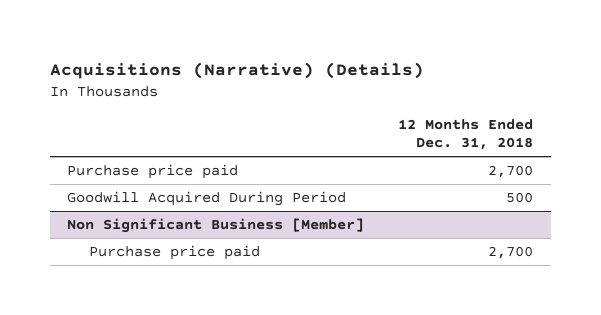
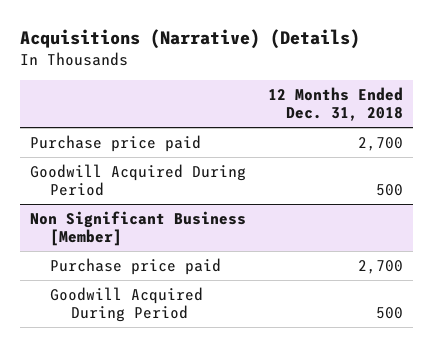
@ Non Significant Business [Member]
+ Goodwill Acquired During Period | 500

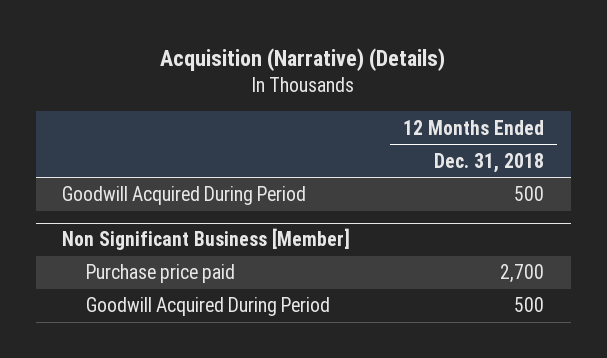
- Acquisitions (Narrative) (Details)
+ Acquisition (Narrative) (Details)
- Purchase price paid | 2,700

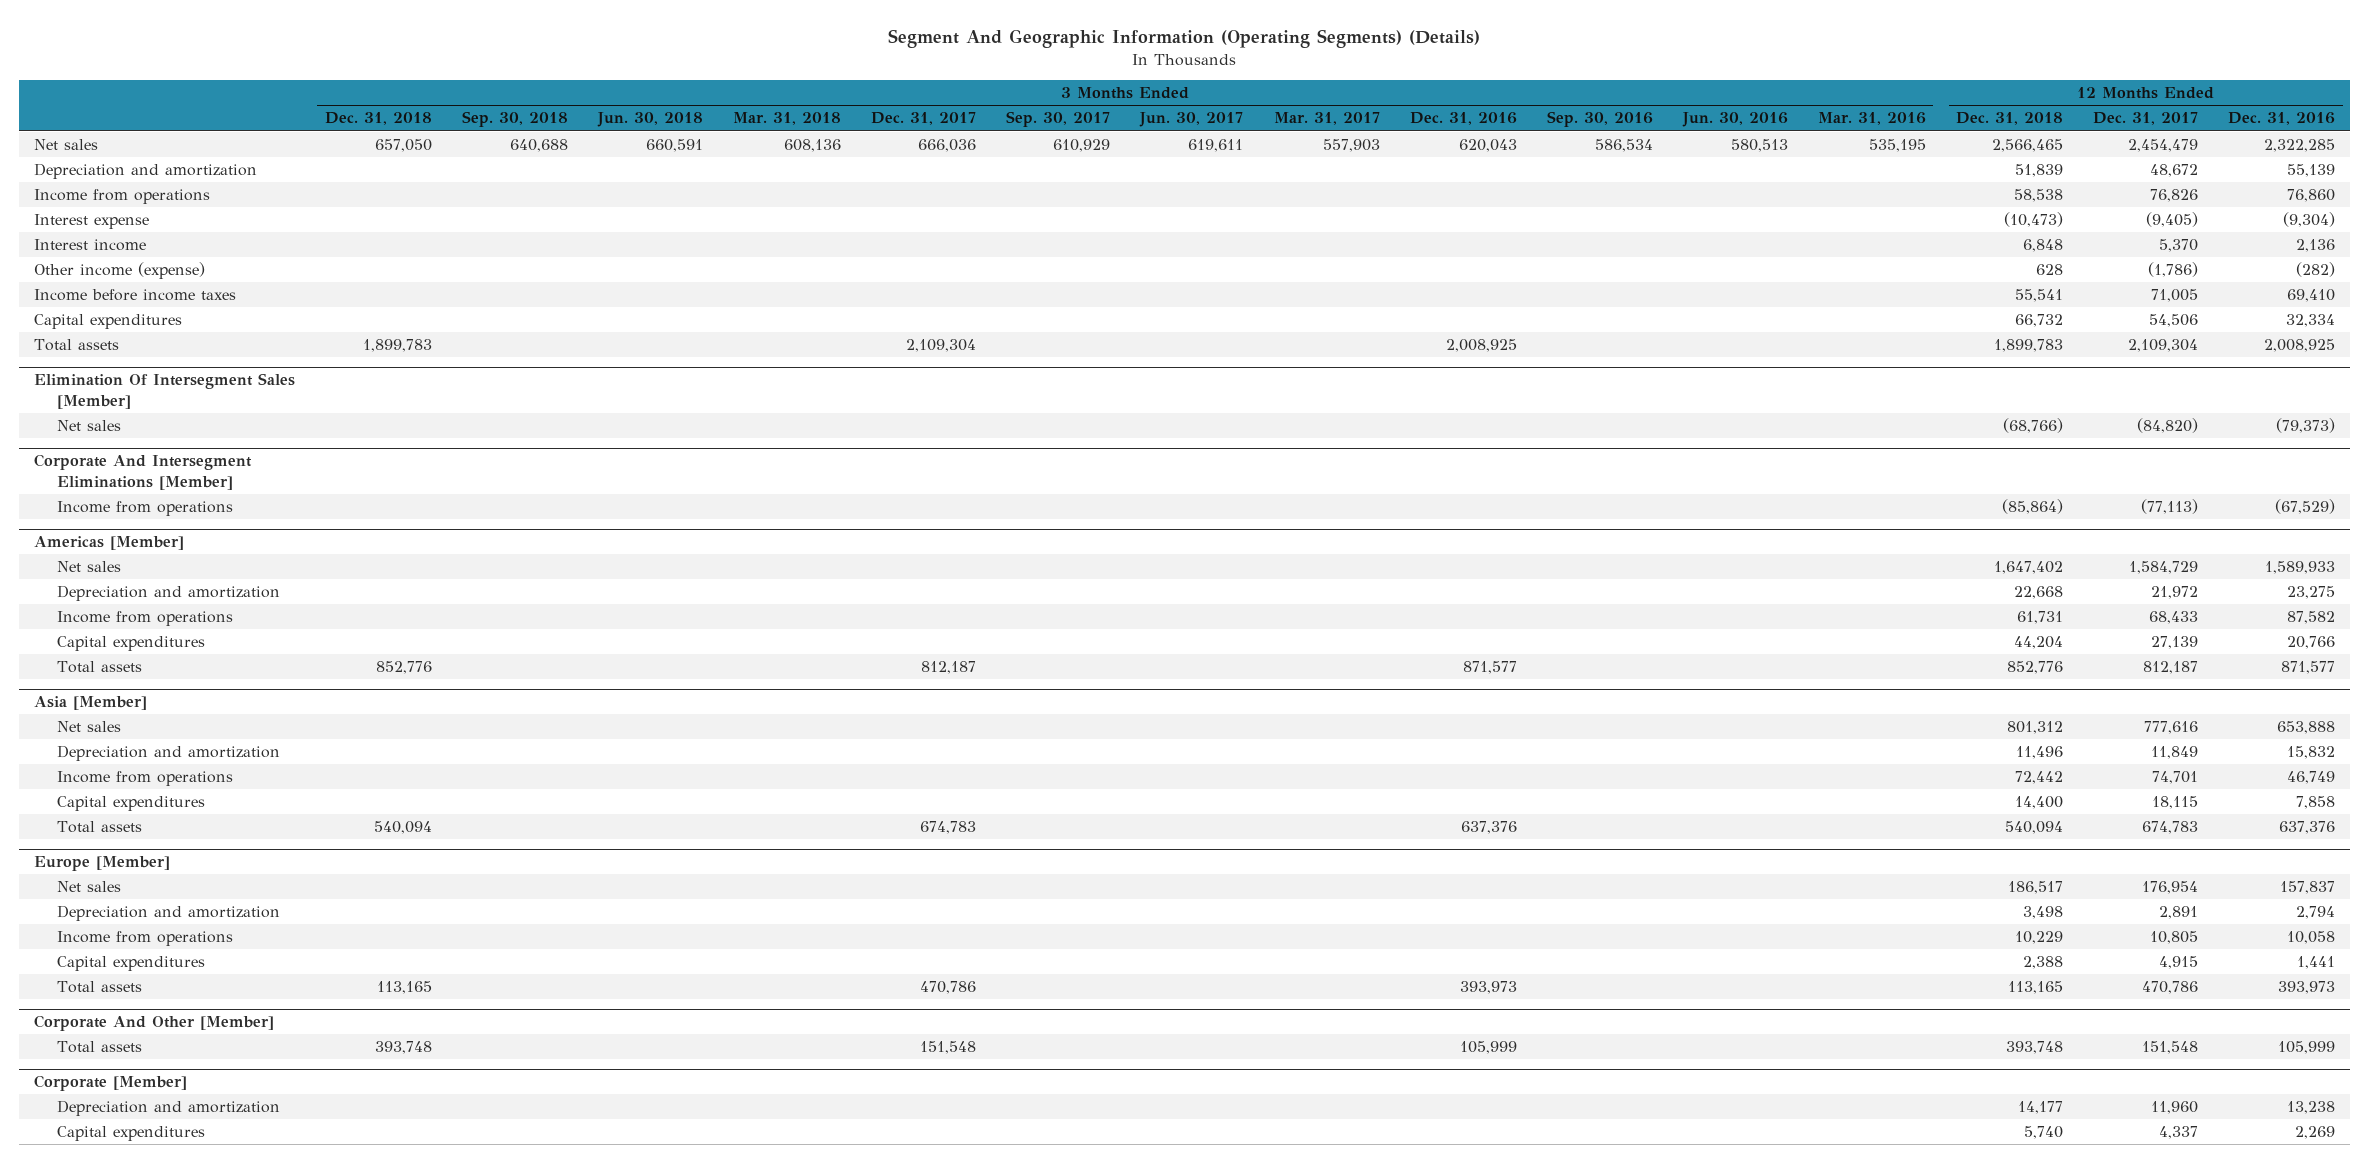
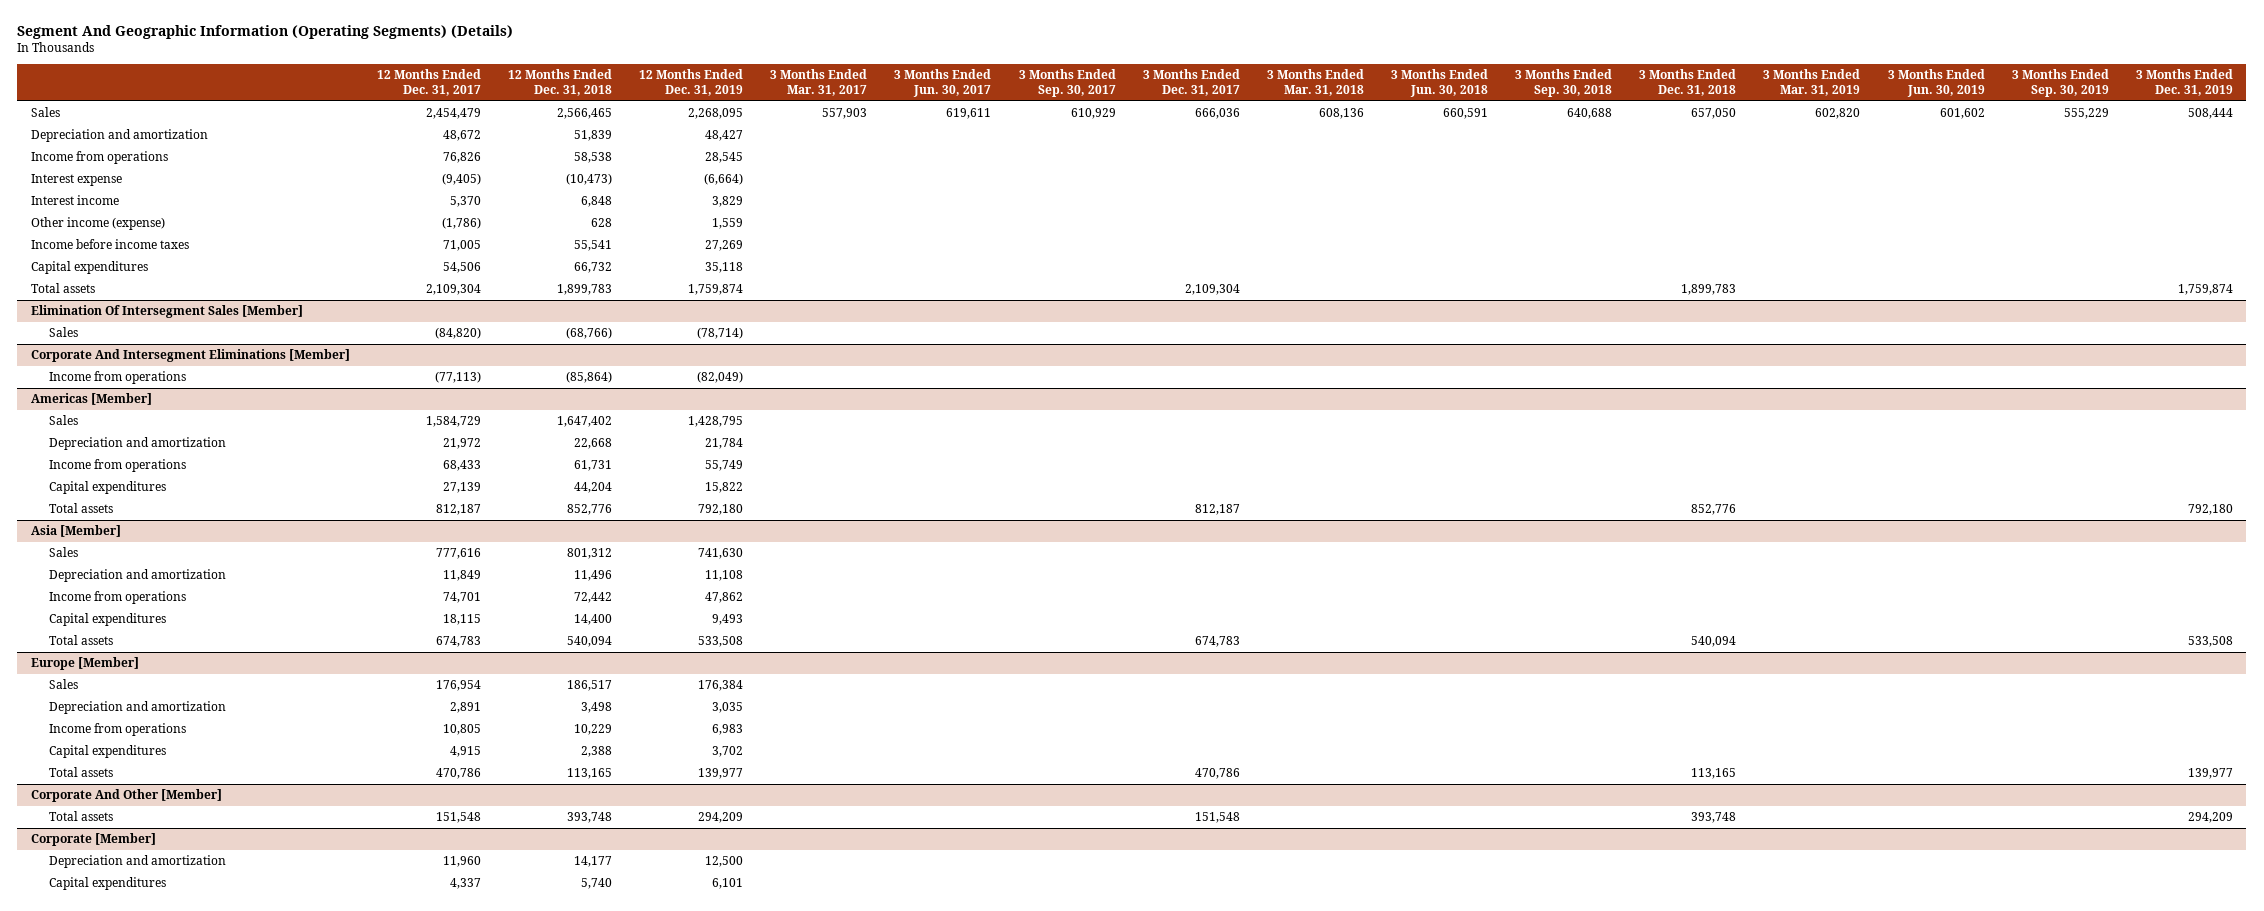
- | 3 Months Ended Dec. 31, 2018 | 3 Months Ended Sep. 30, 2018 | 3 Months Ended Jun. 30, 2018 | 3 Months Ended Mar. 31, 2018 | 3 Months Ended Dec. 31, 2017 | 3 Months Ended Sep. 30, 2017 | 3 Months Ended Jun. 30, 2017 | 3 Months Ended Mar. 31, 2017 | 3 Months Ended Dec. 31, 2016 | 3 Months Ended Sep. 30, 2016 | 3 Months Ended Jun. 30, 2016 | 3 Months Ended Mar. 31, 2016 | 12 Months Ended Dec. 31, 2018 | 12 Months Ended Dec. 31, 2017 | 12 Months Ended Dec. 31, 2016
+ | 12 Months Ended Dec. 31, 2017 | 12 Months Ended Dec. 31, 2018 | 12 Months Ended Dec. 31, 2019 | 3 Months Ended Mar. 31, 2017 | 3 Months Ended Jun. 30, 2017 | 3 Months Ended Sep. 30, 2017 | 3 Months Ended Dec. 31, 2017 | 3 Months Ended Mar. 31, 2018 | 3 Months Ended Jun. 30, 2018 | 3 Months Ended Sep. 30, 2018 | 3 Months Ended Dec. 31, 2018 | 3 Months Ended Mar. 31, 2019 | 3 Months Ended Jun. 30, 2019 | 3 Months Ended Sep. 30, 2019 | 3 Months Ended Dec. 31, 2019
- Net sales | 657,050 | 640,688 | 660,591 | 608,136 | 666,036 | 610,929 | 619,611 | 557,903 | 620,043 | 586,534 | 580,513 | 535,195 | 2,566,465 | 2,454,479 | 2,322,285
+ Sales | 2,454,479 | 2,566,465 | 2,268,095 | 557,903 | 619,611 | 610,929 | 666,036 | 608,136 | 660,591 | 640,688 | 657,050 | 602,820 | 601,602 | 555,229 | 508,444
@ Elimination Of Intersegment Sales [Member]
- Net sales | | | | | | | | | | | | | (68,766) | (84,820) | (79,373)
+ Sales | (84,820) | (68,766) | (78,714) | | | | | | | | | | | |
@ Americas [Member]
- Net sales | | | | | | | | | | | | | 1,647,402 | 1,584,729 | 1,589,933
+ Sales | 1,584,729 | 1,647,402 | 1,428,795 | | | | | | | | | | | |
@ Asia [Member]
- Net sales | | | | | | | | | | | | | 801,312 | 777,616 | 653,888
+ Sales | 777,616 | 801,312 | 741,630 | | | | | | | | | | | |
@ Europe [Member]
- Net sales | | | | | | | | | | | | | 186,517 | 176,954 | 157,837
+ Sales | 176,954 | 186,517 | 176,384 | | | | | | | | | | | |

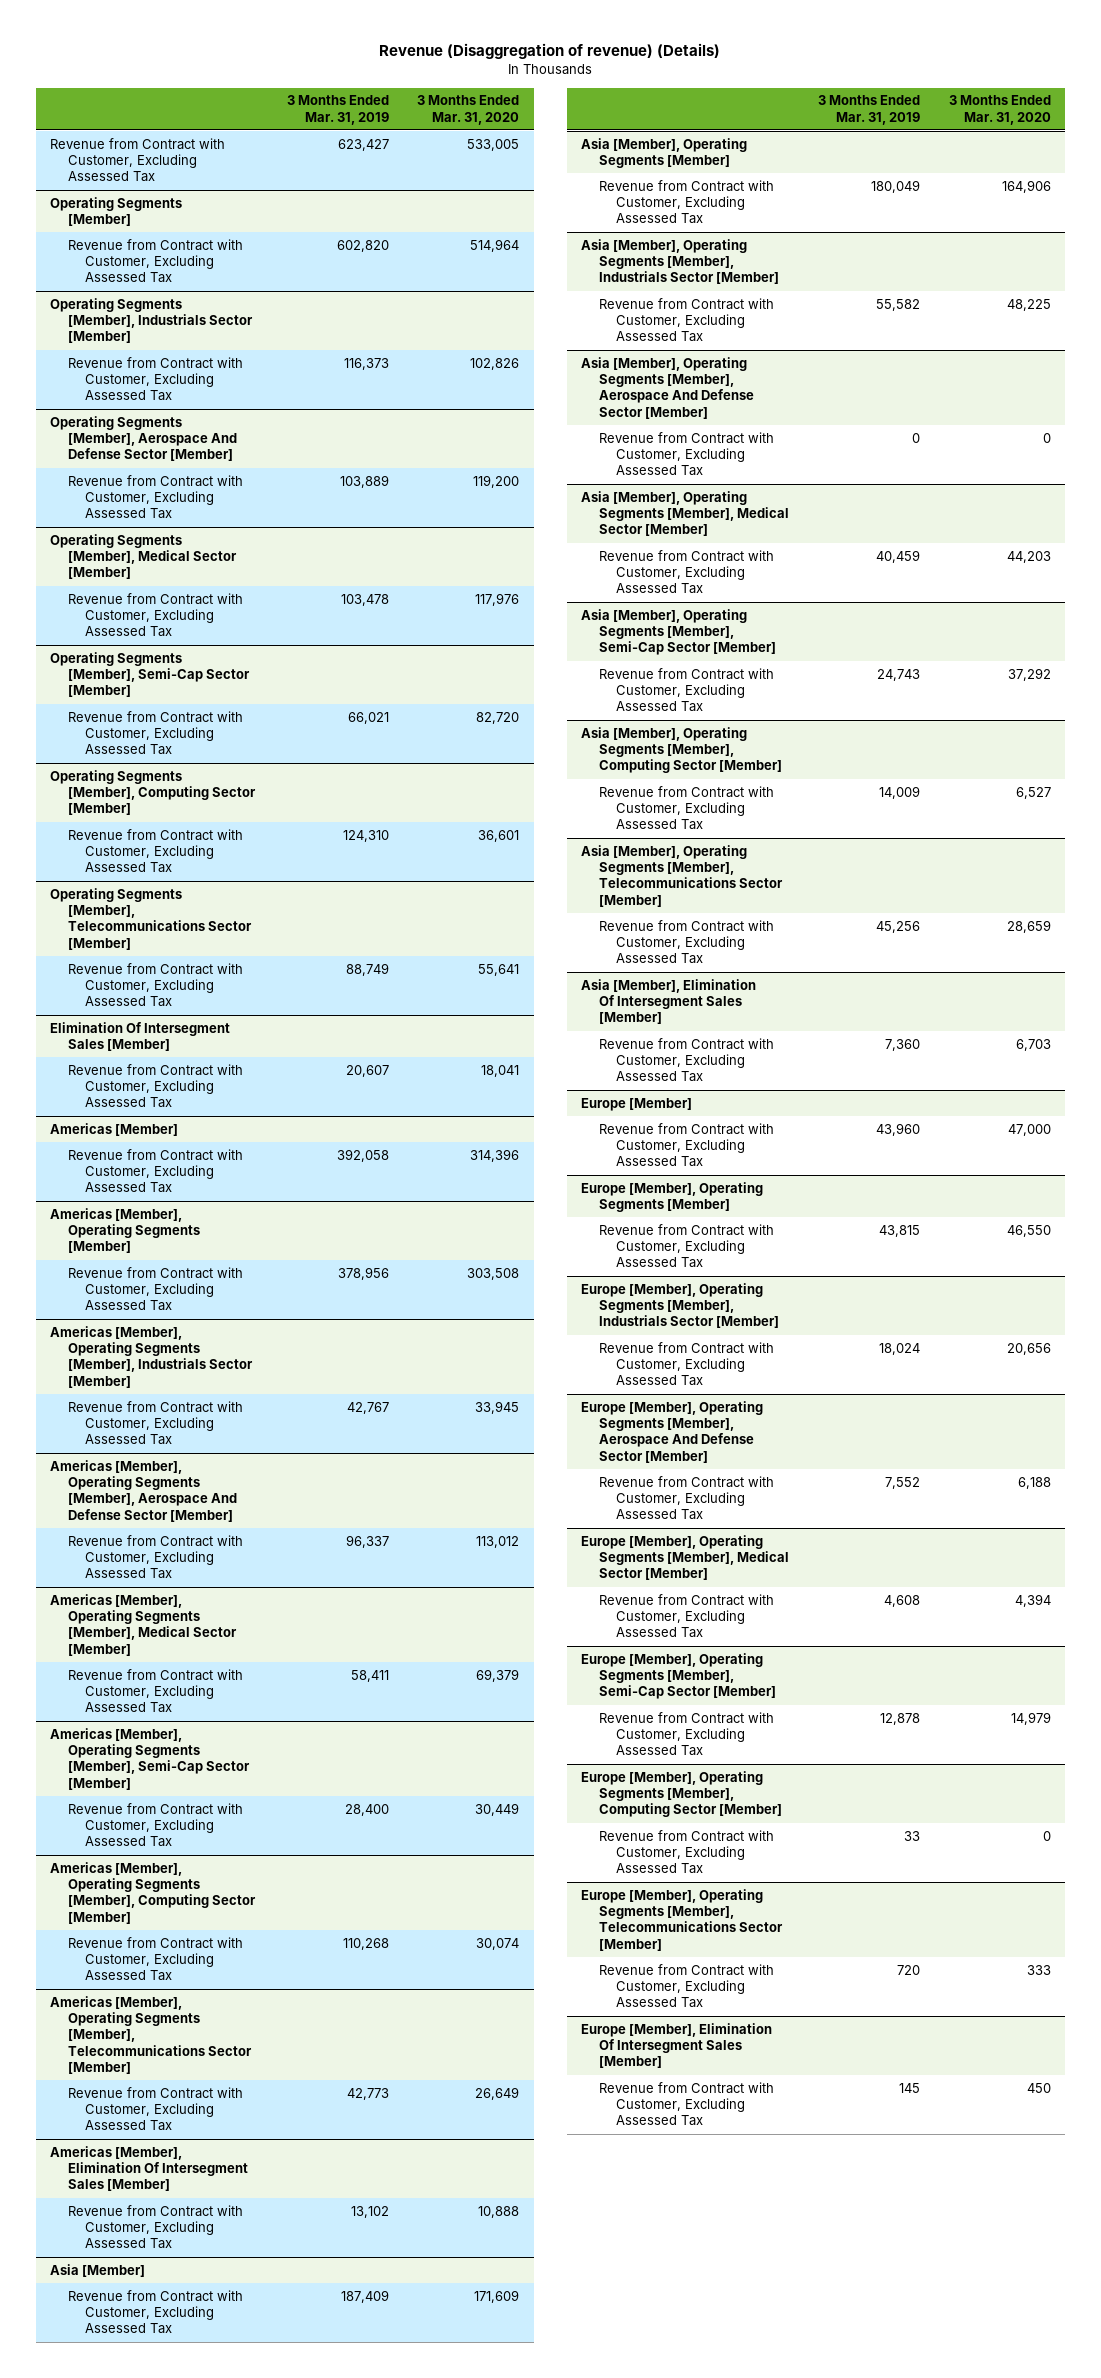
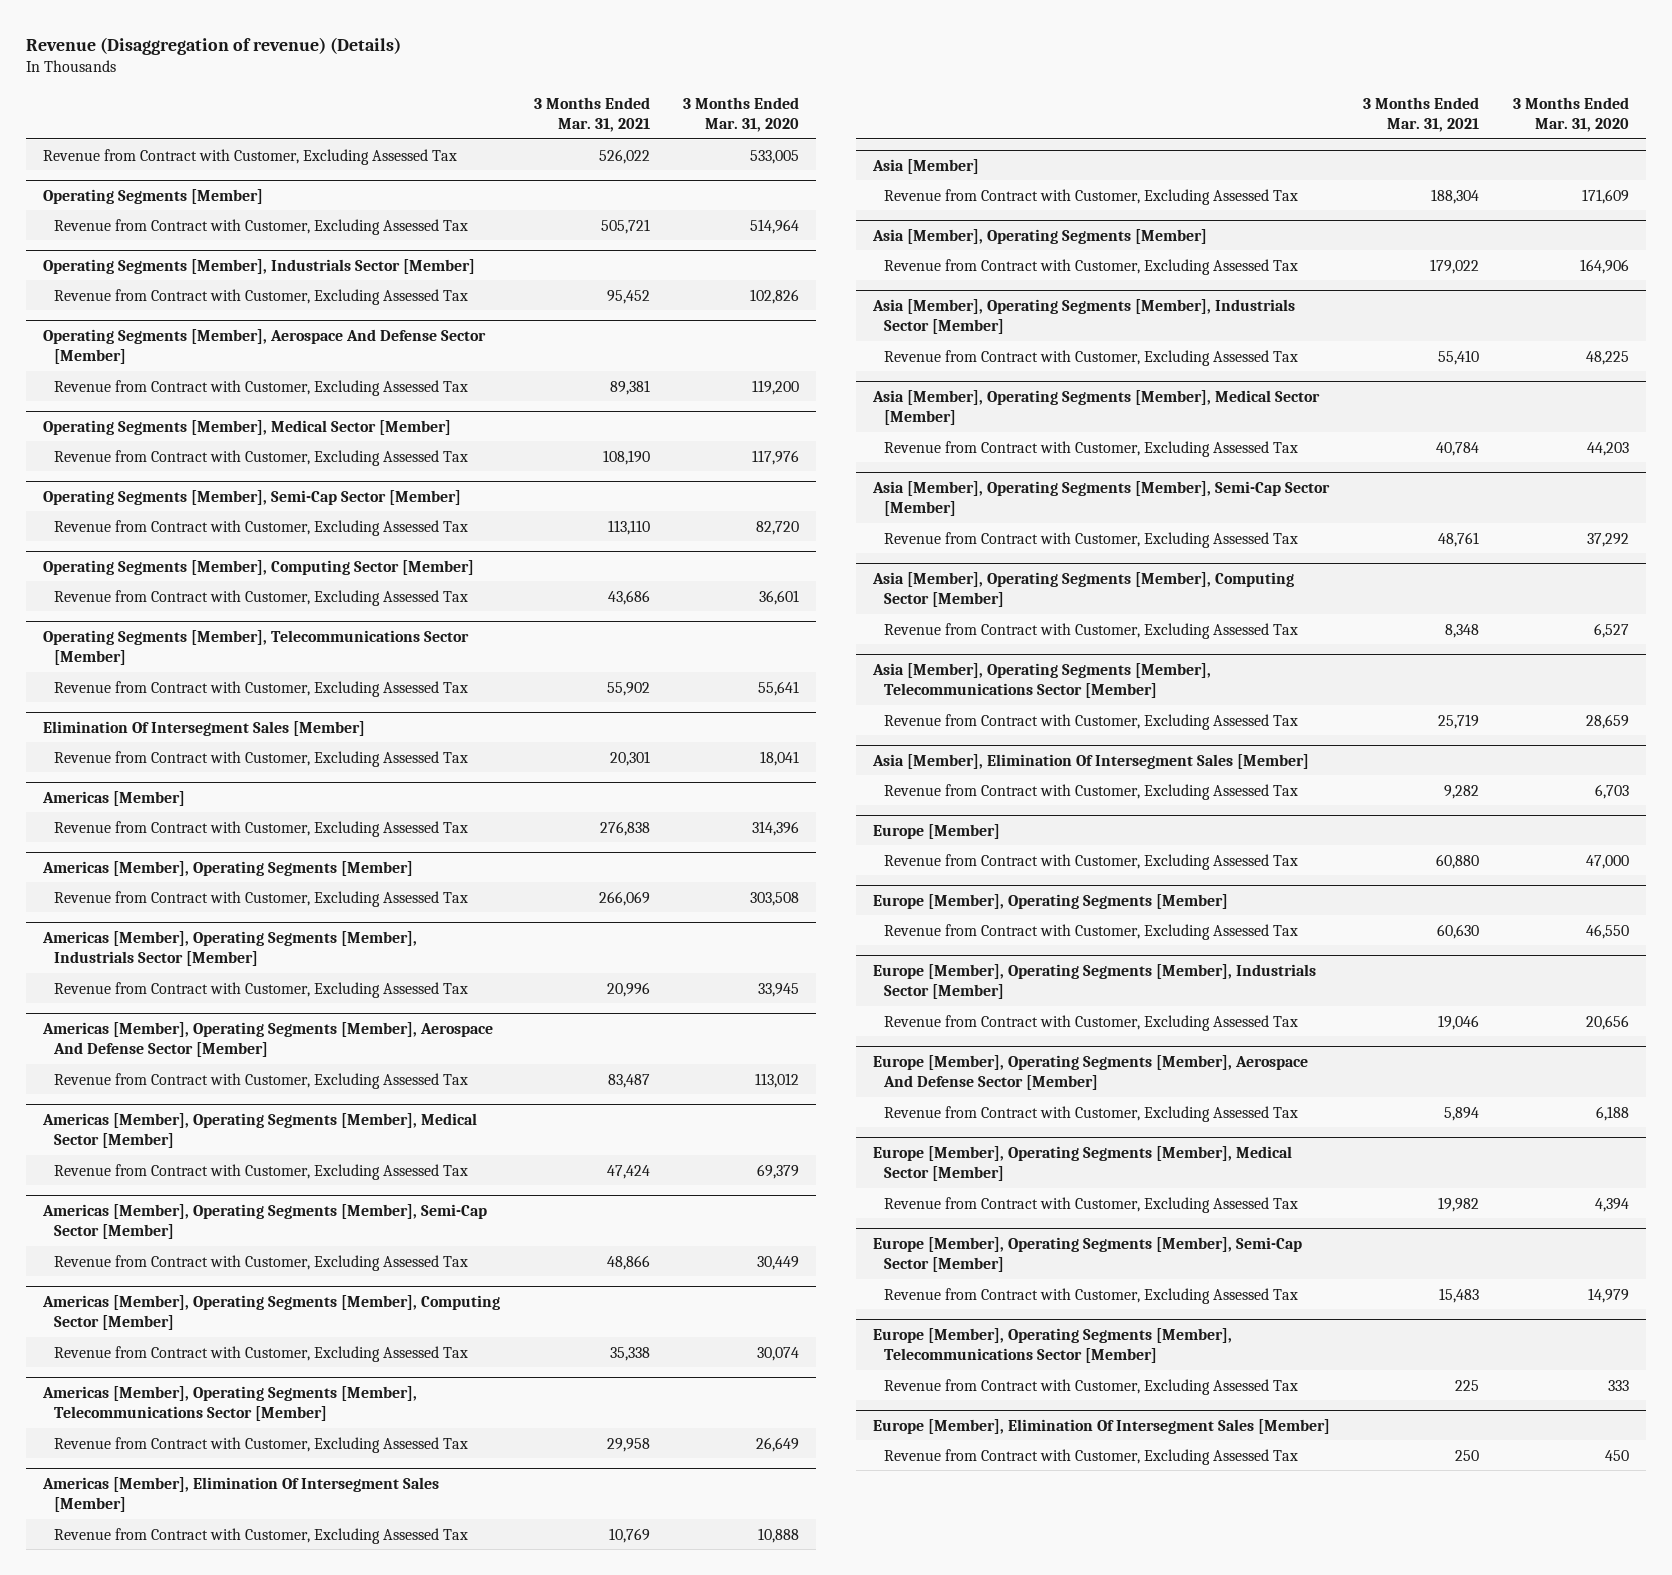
- | 3 Months Ended Mar. 31, 2019 | 3 Months Ended Mar. 31, 2020
+ | 3 Months Ended Mar. 31, 2021 | 3 Months Ended Mar. 31, 2020
- Asia [Member], Operating Segments [Member], Aerospace And Defense Sector [Member]
- Revenue from Contract with Customer, Excluding Assessed Tax | 0 | 0
- Europe [Member], Operating Segments [Member], Computing Sector [Member]
- Revenue from Contract with Customer, Excluding Assessed Tax | 33 | 0

